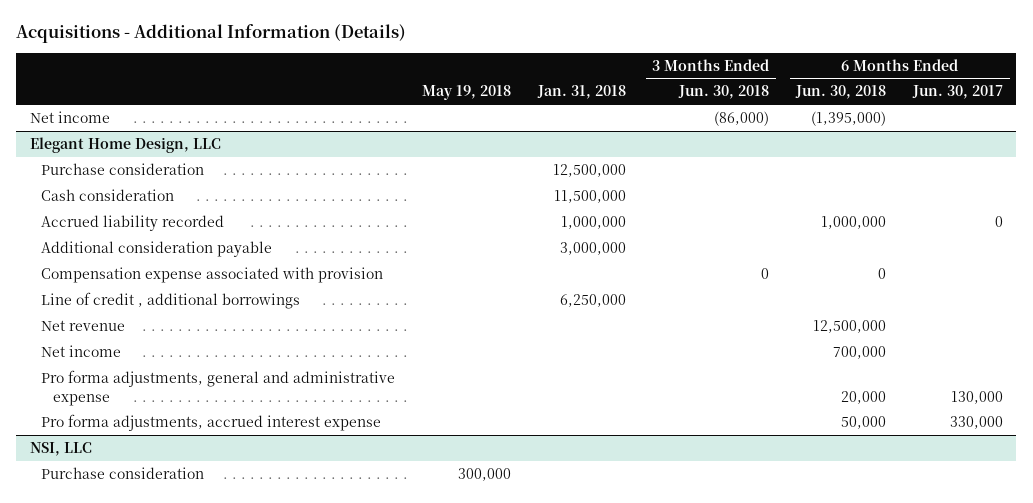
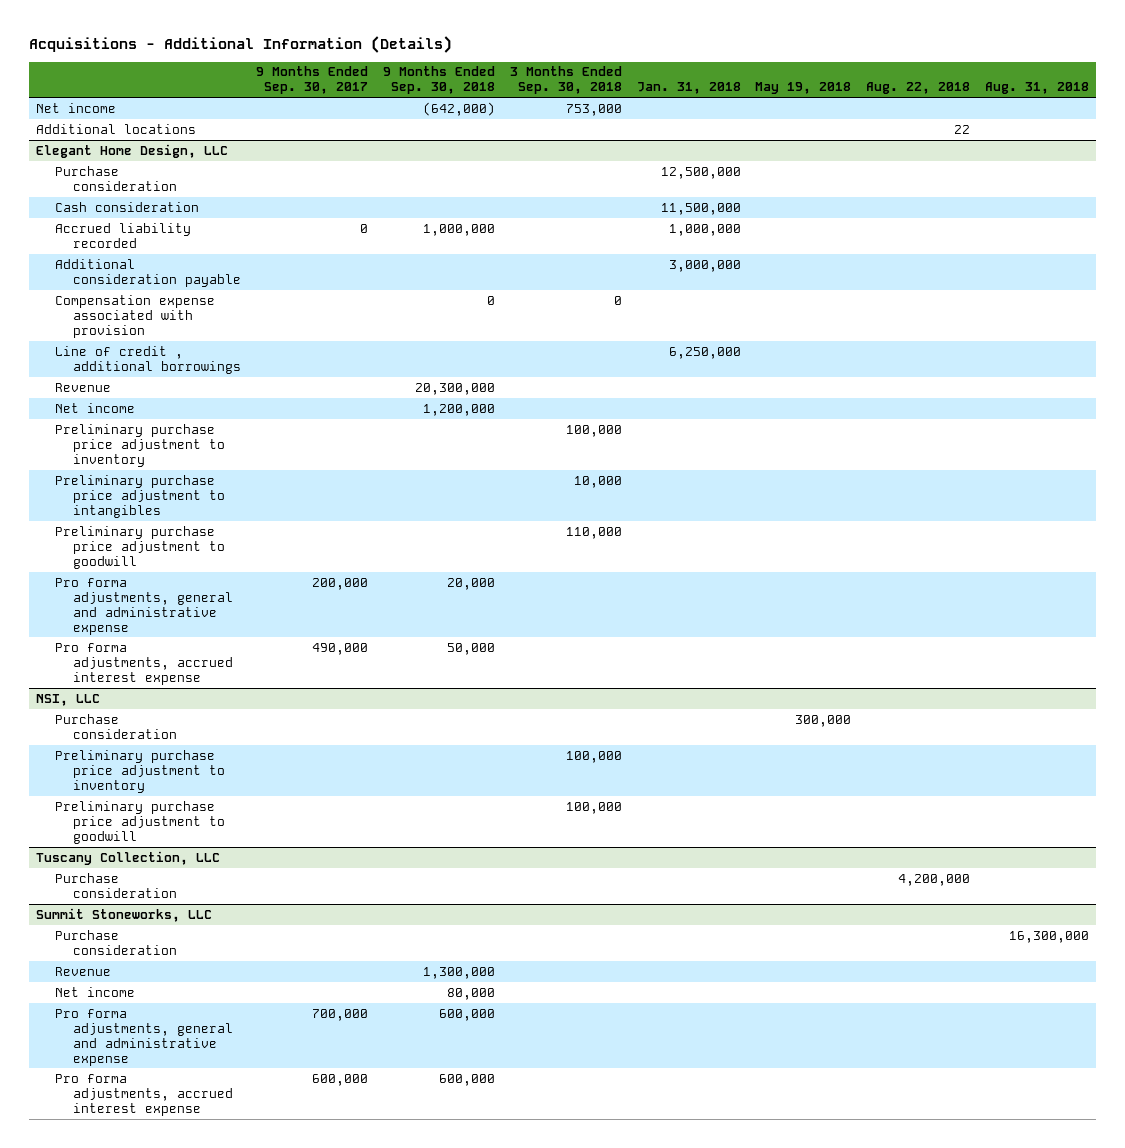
- | May 19, 2018 | Jan. 31, 2018 | 3 Months Ended Jun. 30, 2018 | 6 Months Ended Jun. 30, 2018 | 6 Months Ended Jun. 30, 2017
+ | 9 Months Ended Sep. 30, 2017 | 9 Months Ended Sep. 30, 2018 | 3 Months Ended Sep. 30, 2018 | Jan. 31, 2018 | May 19, 2018 | Aug. 22, 2018 | Aug. 31, 2018
+ Additional locations | | | | | | 22 |
@ Elegant Home Design, LLC
- Net revenue | | | | 12,500,000 |
+ Revenue | | 20,300,000 | | | | |
+ Preliminary purchase price adjustment to inventory | | | 100,000 | | | |
+ Preliminary purchase price adjustment to intangibles | | | 10,000 | | | |
+ Preliminary purchase price adjustment to goodwill | | | 110,000 | | | |
@ NSI, LLC
+ Preliminary purchase price adjustment to inventory | | | 100,000 | | | |
+ Preliminary purchase price adjustment to goodwill | | | 100,000 | | | |
+ Tuscany Collection, LLC
+ Purchase consideration | | | | | | 4,200,000 |
+ Summit Stoneworks, LLC
+ Purchase consideration | | | | | | | 16,300,000
+ Revenue | | 1,300,000 | | | | |
+ Net income | | 80,000 | | | | |
+ Pro forma adjustments, general and administrative expense | 700,000 | 600,000 | | | | |
+ Pro forma adjustments, accrued interest expense | 600,000 | 600,000 | | | | |

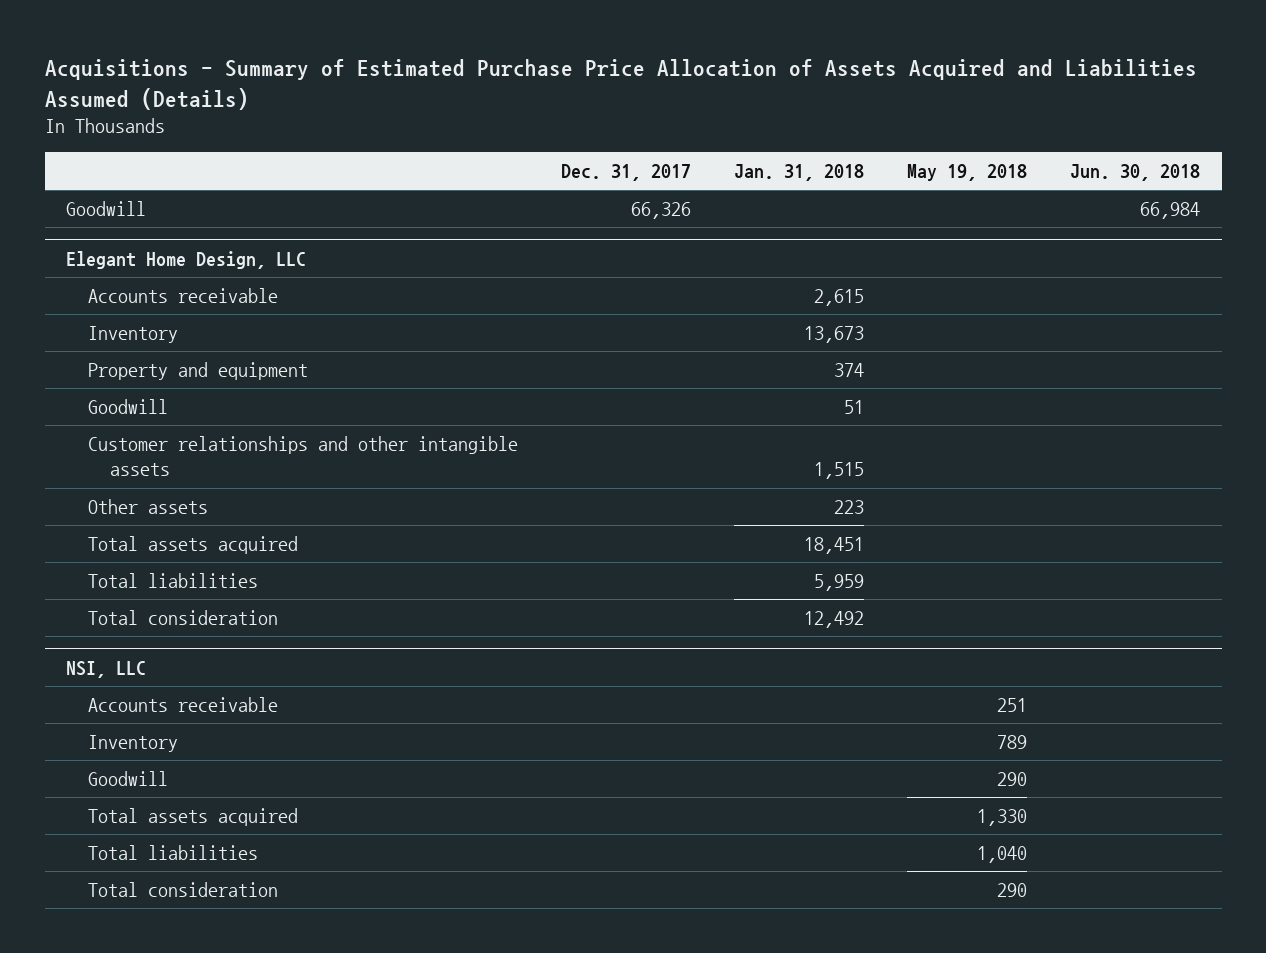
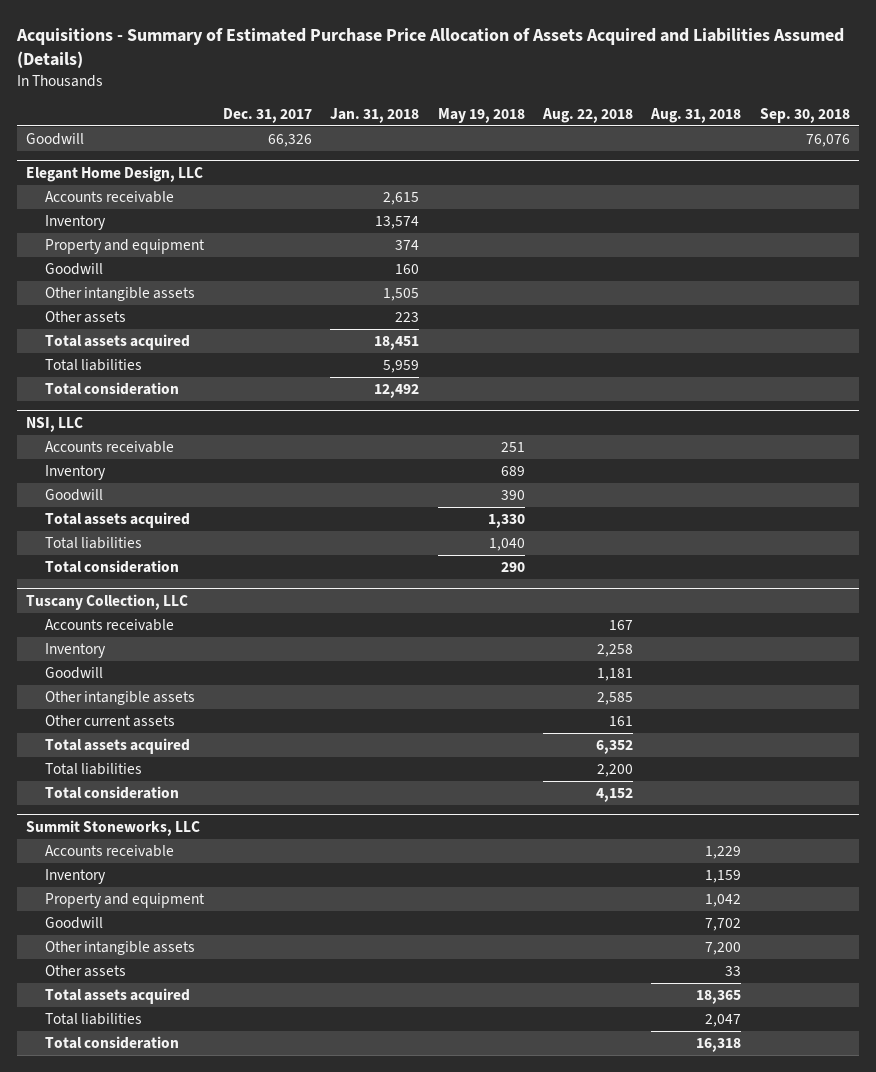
- | Dec. 31, 2017 | Jan. 31, 2018 | May 19, 2018 | Jun. 30, 2018
+ | Dec. 31, 2017 | Jan. 31, 2018 | May 19, 2018 | Aug. 22, 2018 | Aug. 31, 2018 | Sep. 30, 2018
@ Elegant Home Design, LLC
- Inventory | | 13,673 | |
+ Inventory | | 13,574 | | | |
- Goodwill | | 51 | |
- Customer relationships and other intangible assets | | 1,515 | |
+ Goodwill | | 160 | | | |
+ Other intangible assets | | 1,505 | | | |
@ NSI, LLC
- Inventory | | | 789 |
- Goodwill | | | 290 |
+ Inventory | | | 689 | | |
+ Goodwill | | | 390 | | |
+ Tuscany Collection, LLC
+ Accounts receivable | | | | 167 | |
+ Inventory | | | | 2,258 | |
+ Goodwill | | | | 1,181 | |
+ Other intangible assets | | | | 2,585 | |
+ Other current assets | | | | 161 | |
+ Total assets acquired | | | | 6,352 | |
+ Total liabilities | | | | 2,200 | |
+ Total consideration | | | | 4,152 | |
+ Summit Stoneworks, LLC
+ Accounts receivable | | | | | 1,229 |
+ Inventory | | | | | 1,159 |
+ Property and equipment | | | | | 1,042 |
+ Goodwill | | | | | 7,702 |
+ Other intangible assets | | | | | 7,200 |
+ Other assets | | | | | 33 |
+ Total assets acquired | | | | | 18,365 |
+ Total liabilities | | | | | 2,047 |
+ Total consideration | | | | | 16,318 |

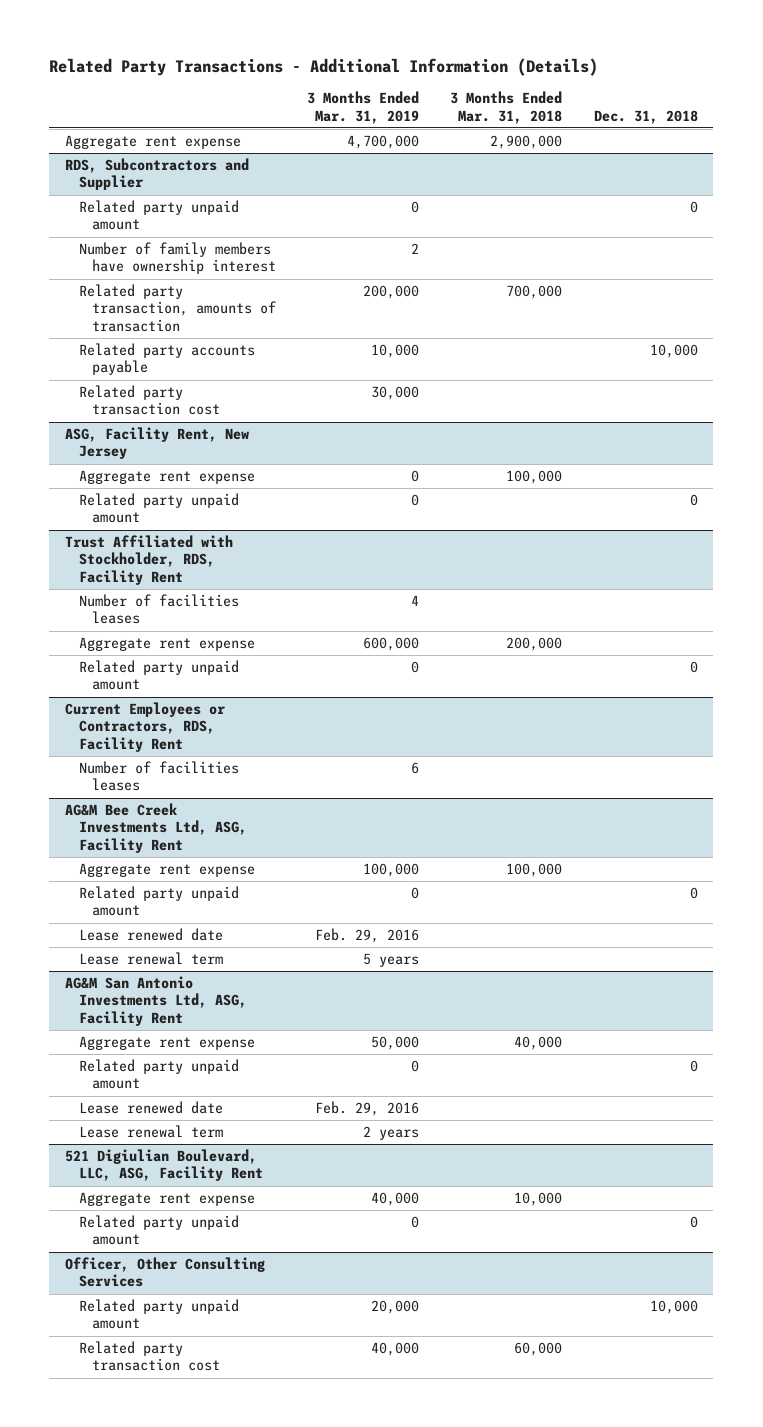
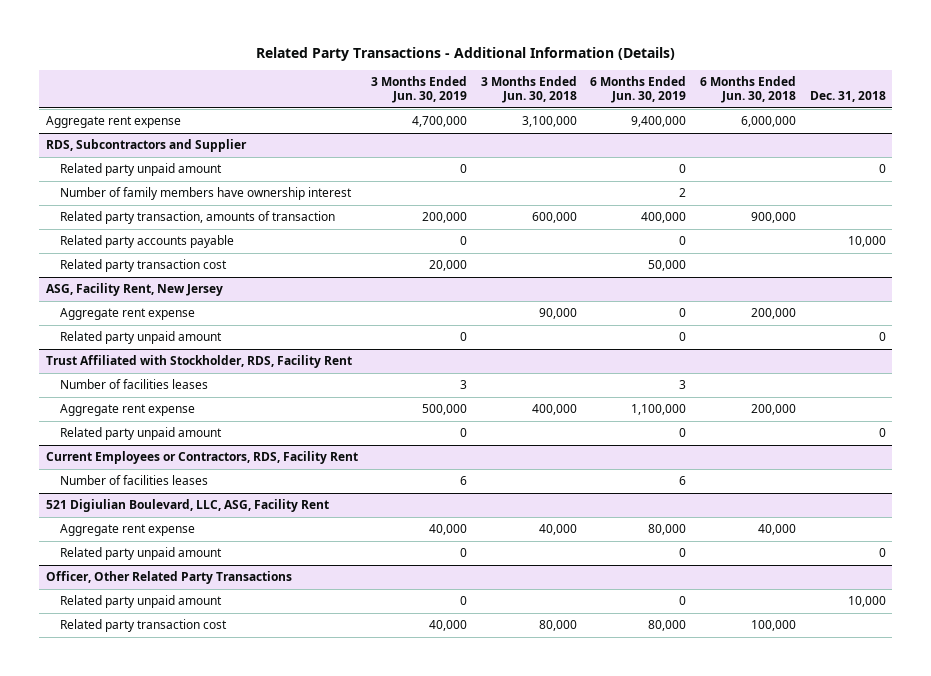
- | 3 Months Ended Mar. 31, 2019 | 3 Months Ended Mar. 31, 2018 | Dec. 31, 2018
+ | 3 Months Ended Jun. 30, 2019 | 3 Months Ended Jun. 30, 2018 | 6 Months Ended Jun. 30, 2019 | 6 Months Ended Jun. 30, 2018 | Dec. 31, 2018
- AG&M Bee Creek Investments Ltd, ASG, Facility Rent
- Aggregate rent expense | 100,000 | 100,000 |
- Related party unpaid amount | 0 | | 0
- Lease renewed date | Feb. 29, 2016 | |
- Lease renewal term | 5 years | |
- AG&M San Antonio Investments Ltd, ASG, Facility Rent
- Aggregate rent expense | 50,000 | 40,000 |
- Related party unpaid amount | 0 | | 0
- Lease renewed date | Feb. 29, 2016 | |
- Lease renewal term | 2 years | |
- Officer, Other Consulting Services
+ Officer, Other Related Party Transactions

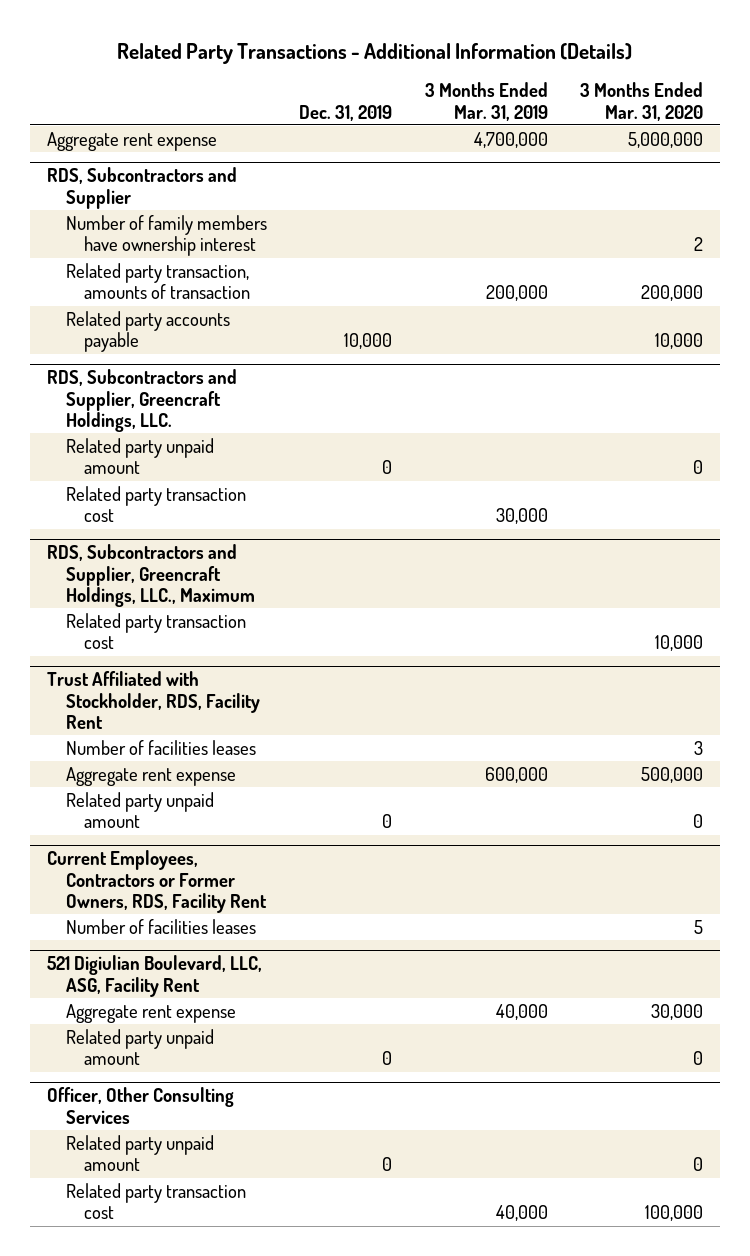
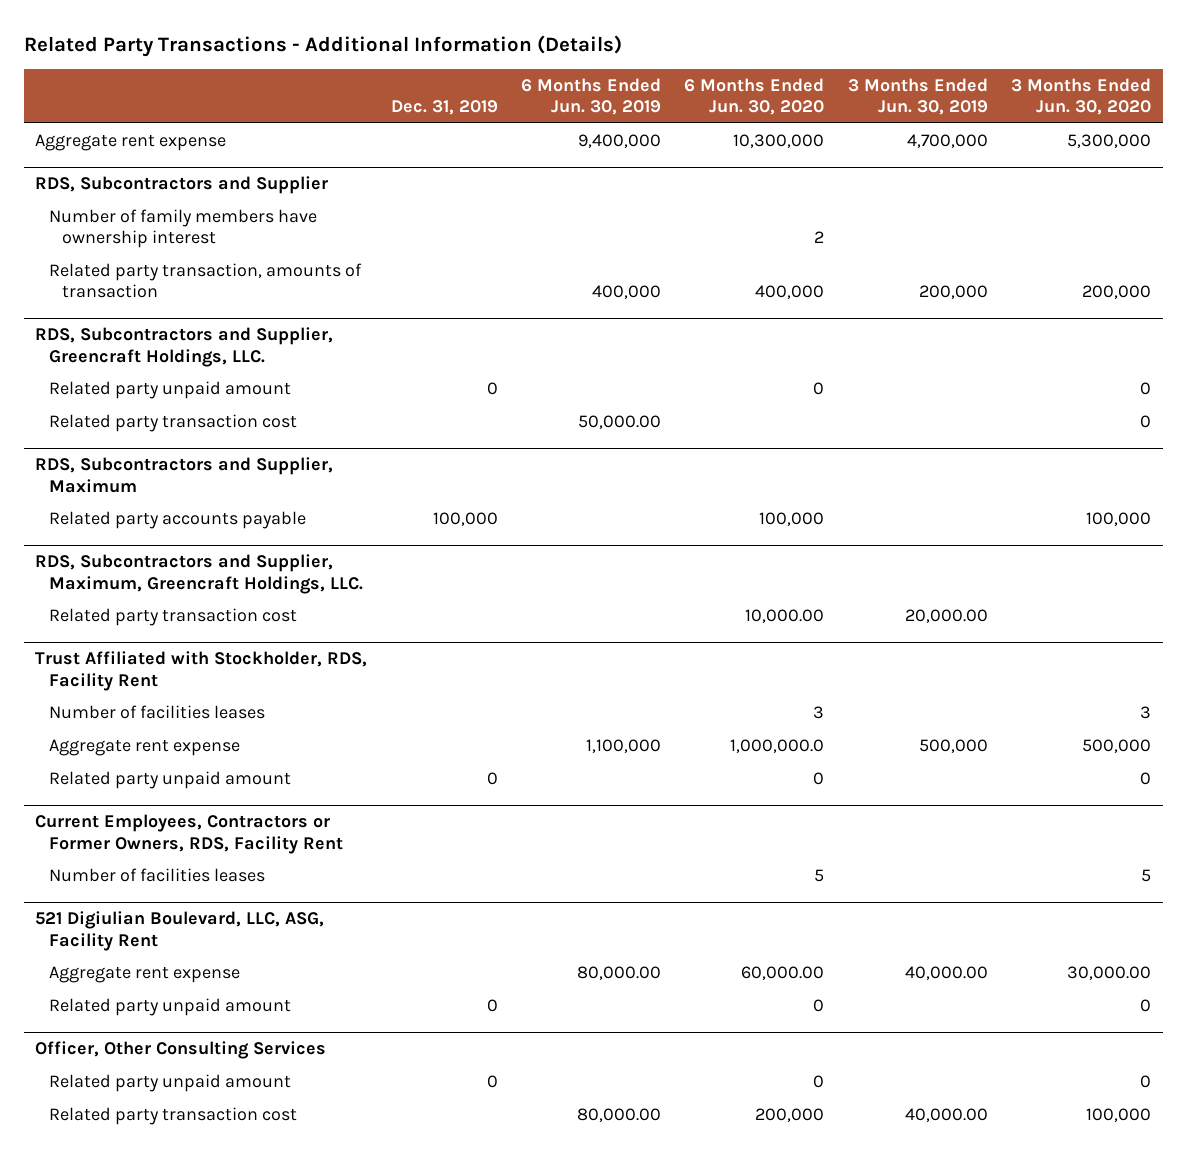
- | Dec. 31, 2019 | 3 Months Ended Mar. 31, 2019 | 3 Months Ended Mar. 31, 2020
+ | Dec. 31, 2019 | 6 Months Ended Jun. 30, 2019 | 6 Months Ended Jun. 30, 2020 | 3 Months Ended Jun. 30, 2019 | 3 Months Ended Jun. 30, 2020
@ RDS, Subcontractors and Supplier
- Related party accounts payable | 10,000 | | 10,000
- RDS, Subcontractors and Supplier, Greencraft Holdings, LLC., Maximum
+ RDS, Subcontractors and Supplier, Maximum
+ Related party accounts payable | 100,000 | | 100,000 | | 100,000
+ RDS, Subcontractors and Supplier, Maximum, Greencraft Holdings, LLC.

